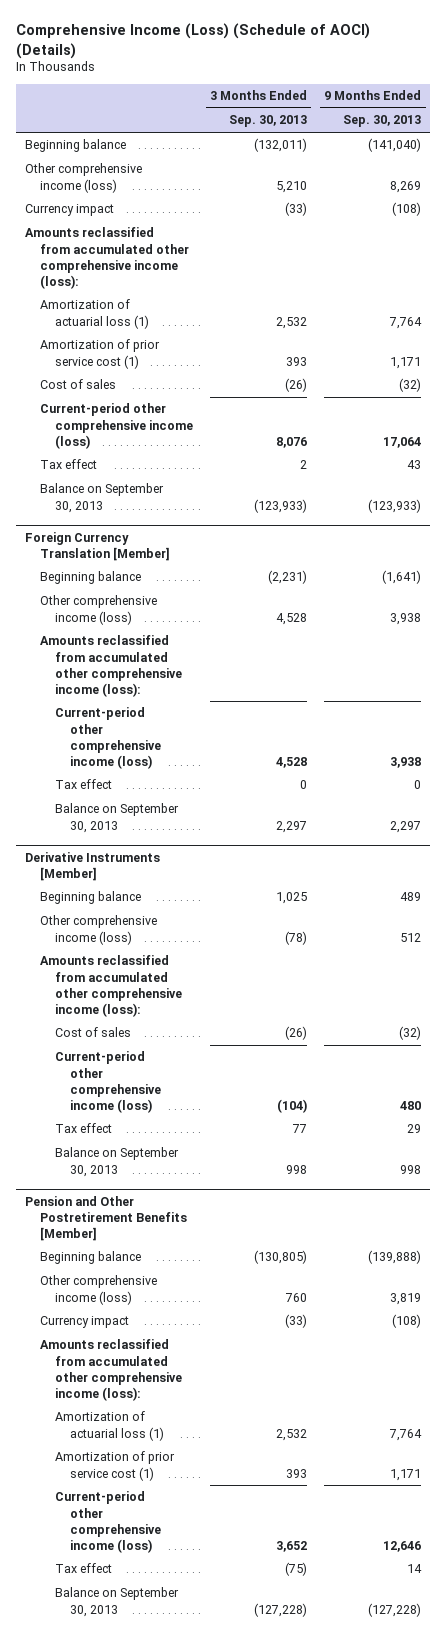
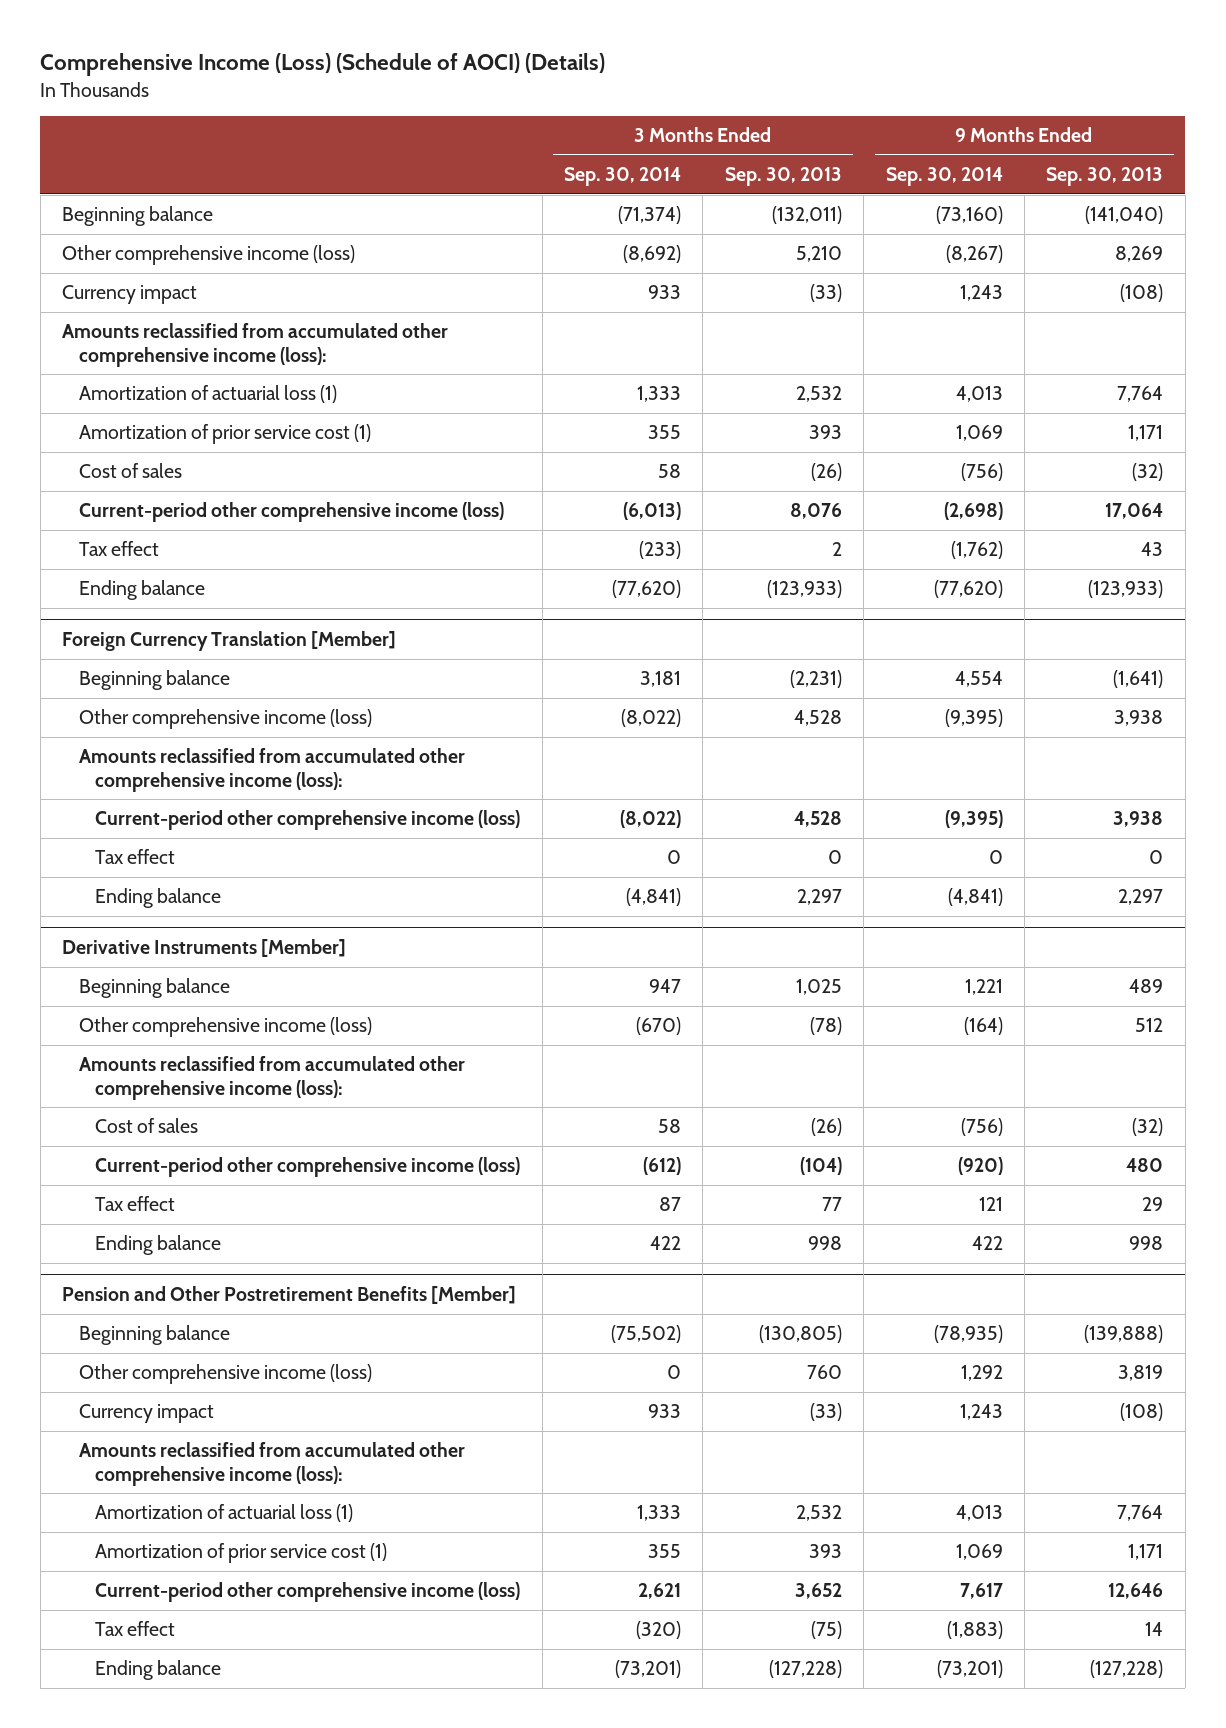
- | 3 Months Ended Sep. 30, 2013 | 9 Months Ended Sep. 30, 2013
+ | 3 Months Ended Sep. 30, 2014 | 3 Months Ended Sep. 30, 2013 | 9 Months Ended Sep. 30, 2014 | 9 Months Ended Sep. 30, 2013
- Balance on September 30, 2013 | (123,933) | (123,933)
+ Ending balance | (77,620) | (123,933) | (77,620) | (123,933)
@ Foreign Currency Translation [Member]
- Balance on September 30, 2013 | 2,297 | 2,297
+ Ending balance | (4,841) | 2,297 | (4,841) | 2,297
@ Derivative Instruments [Member]
- Balance on September 30, 2013 | 998 | 998
+ Ending balance | 422 | 998 | 422 | 998
@ Pension and Other Postretirement Benefits [Member]
- Balance on September 30, 2013 | (127,228) | (127,228)
+ Ending balance | (73,201) | (127,228) | (73,201) | (127,228)

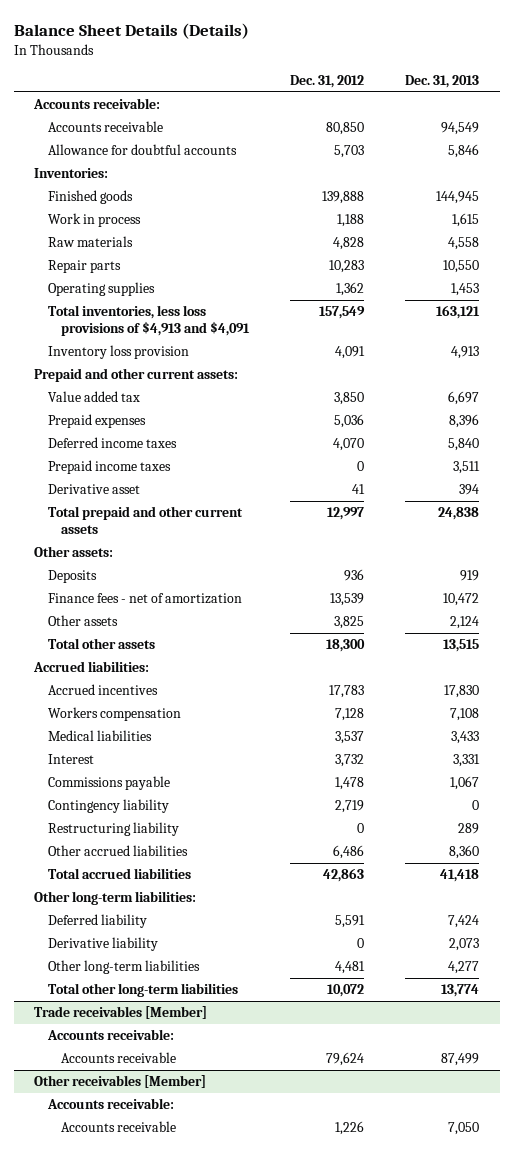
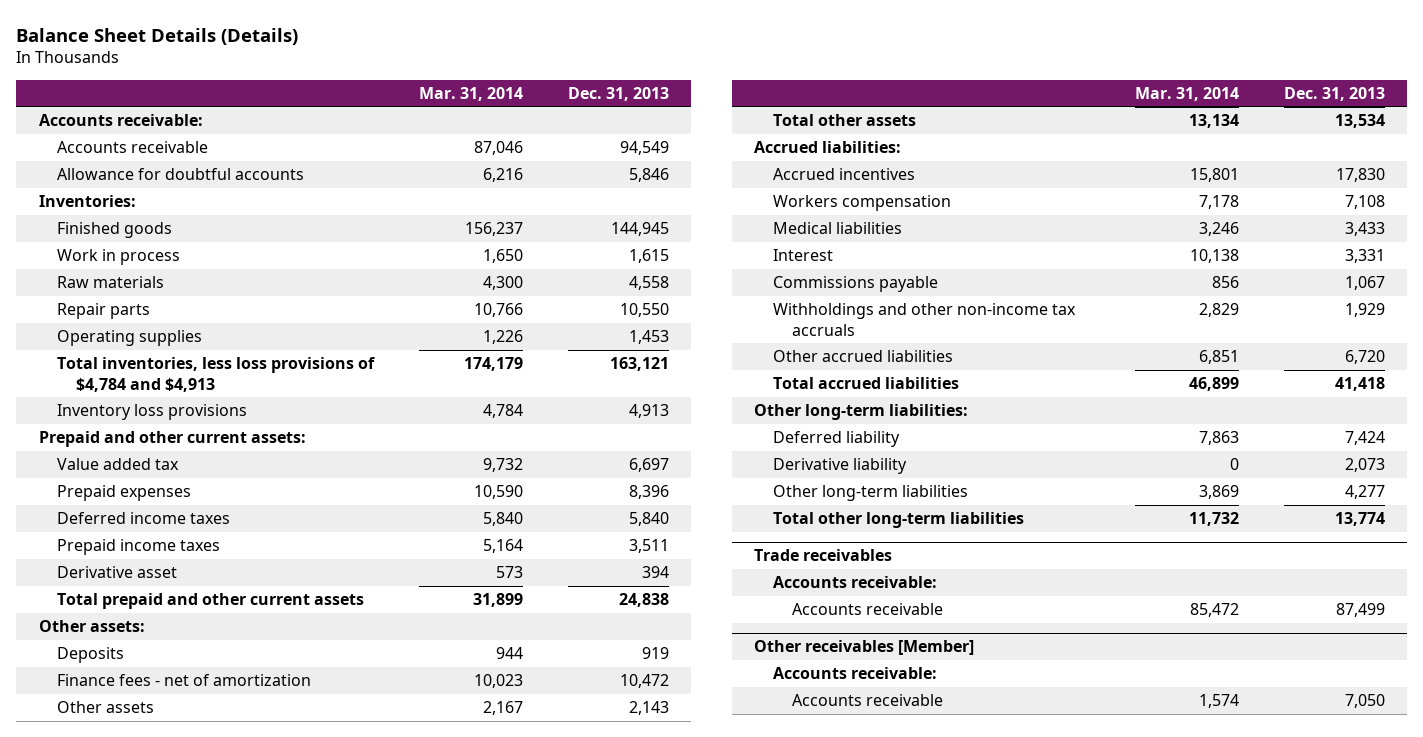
- | Dec. 31, 2012 | Dec. 31, 2013
+ | Mar. 31, 2014 | Dec. 31, 2013
- Total inventories, less loss provisions of $4,913 and $4,091 | 157,549 | 163,121
- Inventory loss provision | 4,091 | 4,913
+ Total inventories, less loss provisions of $4,784 and $4,913 | 174,179 | 163,121
+ Inventory loss provisions | 4,784 | 4,913
- Other assets | 3,825 | 2,124
- Total other assets | 18,300 | 13,515
+ Other assets | 2,167 | 2,143
+ Total other assets | 13,134 | 13,534
- Contingency liability | 2,719 | 0
- Restructuring liability | 0 | 289
- Other accrued liabilities | 6,486 | 8,360
+ Withholdings and other non-income tax accruals | 2,829 | 1,929
+ Other accrued liabilities | 6,851 | 6,720
- Trade receivables [Member]
+ Trade receivables

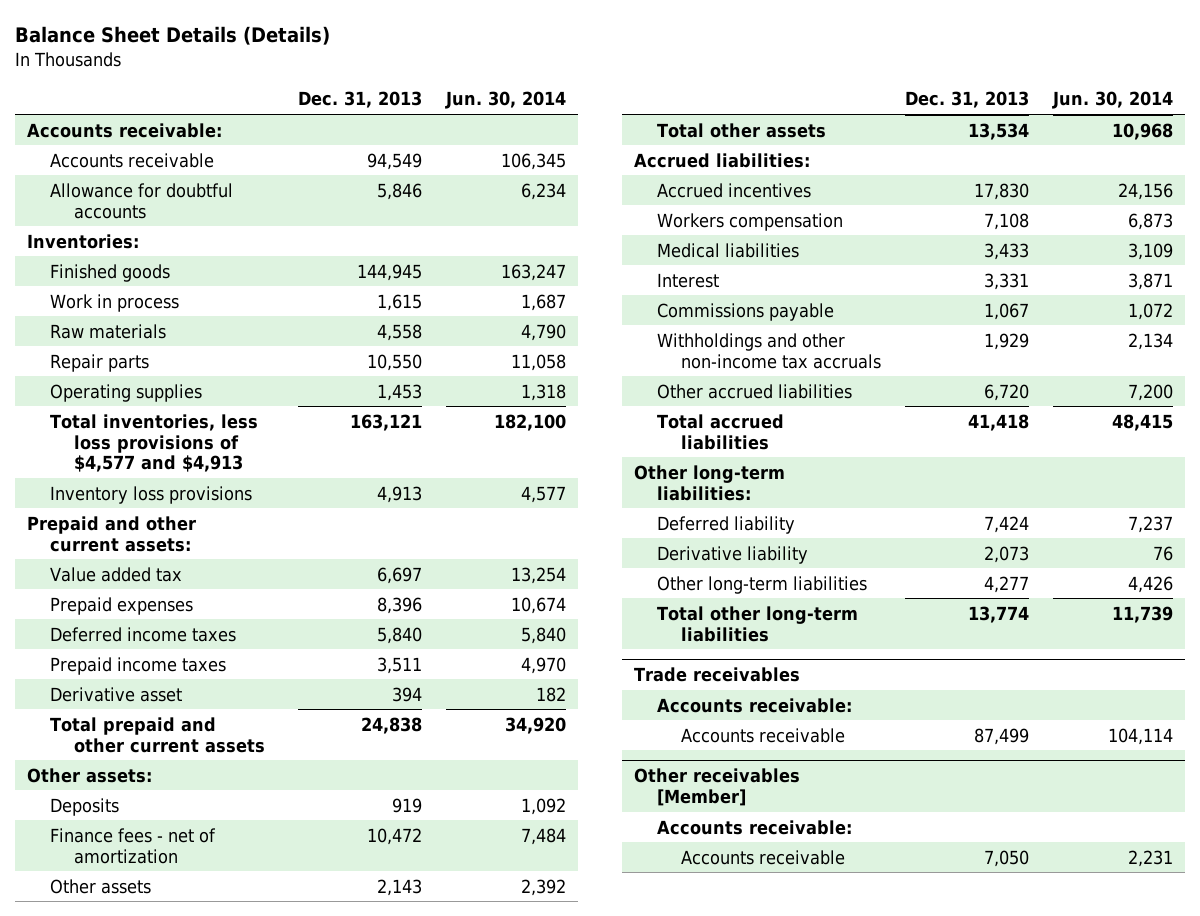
- | Mar. 31, 2014 | Dec. 31, 2013
+ | Dec. 31, 2013 | Jun. 30, 2014
- Total inventories, less loss provisions of $4,784 and $4,913 | 174,179 | 163,121
+ Total inventories, less loss provisions of $4,577 and $4,913 | 163,121 | 182,100

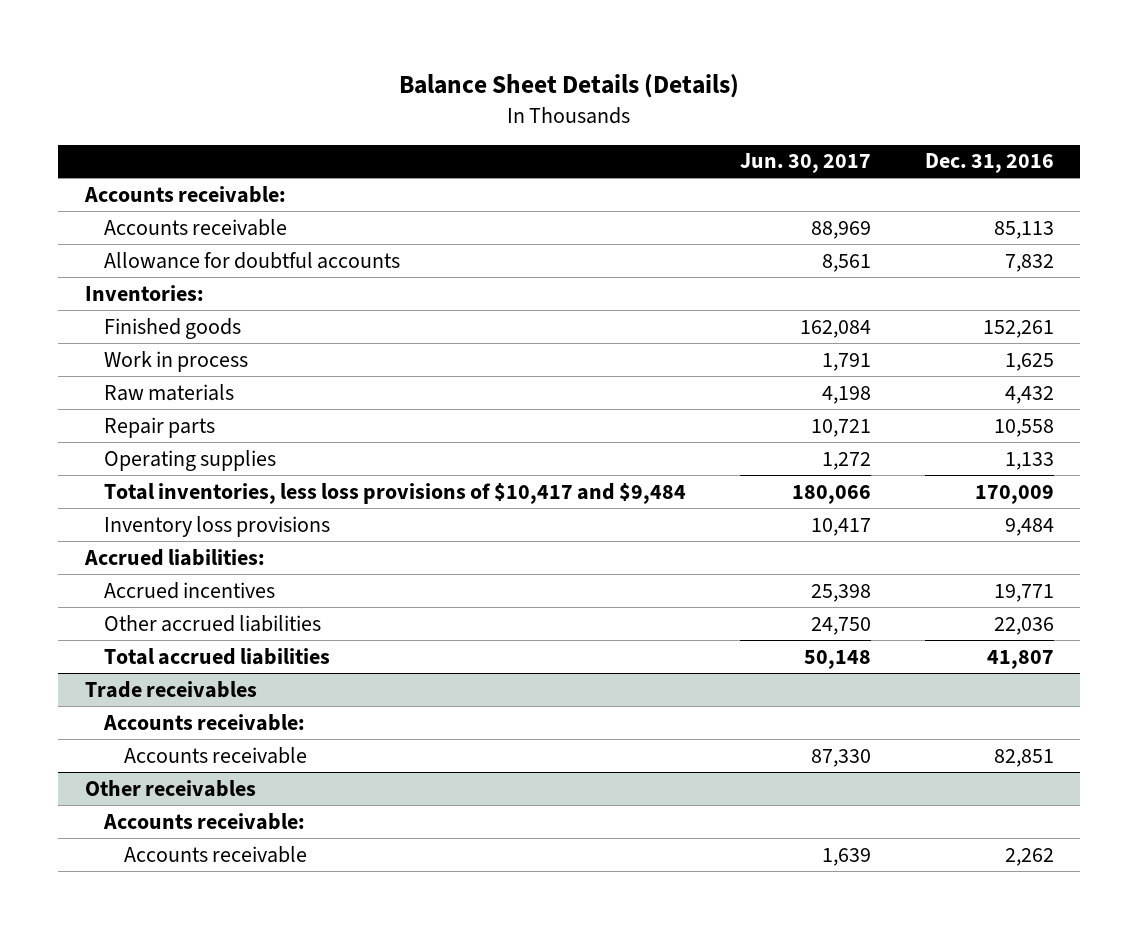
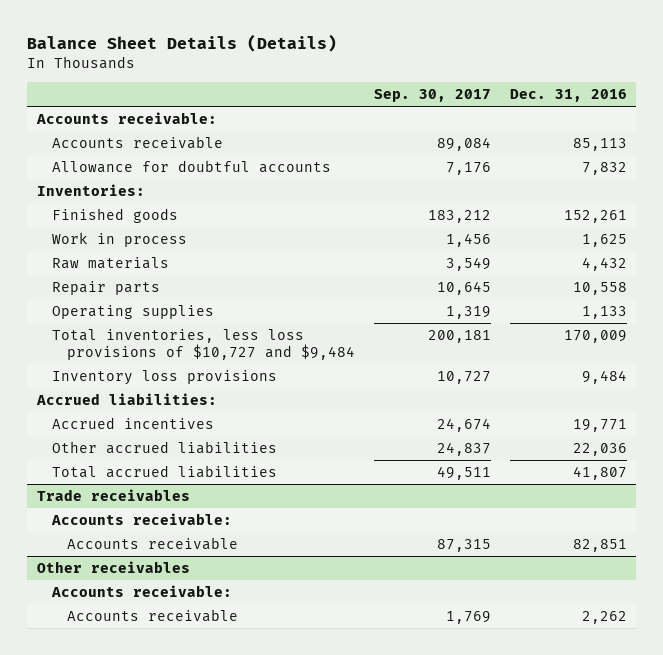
- | Jun. 30, 2017 | Dec. 31, 2016
+ | Sep. 30, 2017 | Dec. 31, 2016
- Total inventories, less loss provisions of $10,417 and $9,484 | 180,066 | 170,009
+ Total inventories, less loss provisions of $10,727 and $9,484 | 200,181 | 170,009

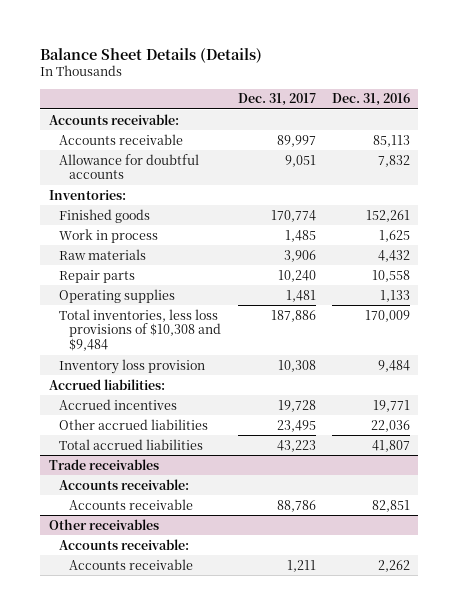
- | Sep. 30, 2017 | Dec. 31, 2016
+ | Dec. 31, 2017 | Dec. 31, 2016
- Total inventories, less loss provisions of $10,727 and $9,484 | 200,181 | 170,009
- Inventory loss provisions | 10,727 | 9,484
+ Total inventories, less loss provisions of $10,308 and $9,484 | 187,886 | 170,009
+ Inventory loss provision | 10,308 | 9,484

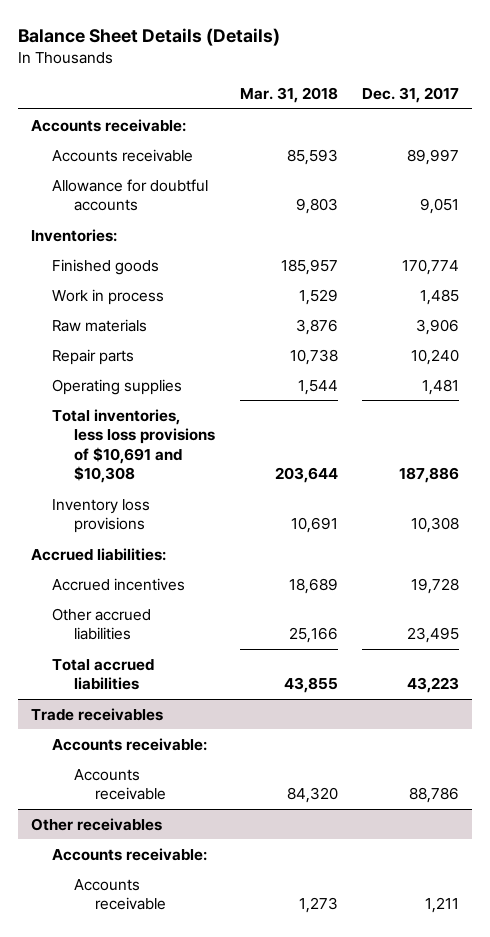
- | Dec. 31, 2017 | Dec. 31, 2016
+ | Mar. 31, 2018 | Dec. 31, 2017
- Total inventories, less loss provisions of $10,308 and $9,484 | 187,886 | 170,009
- Inventory loss provision | 10,308 | 9,484
+ Total inventories, less loss provisions of $10,691 and $10,308 | 203,644 | 187,886
+ Inventory loss provisions | 10,691 | 10,308

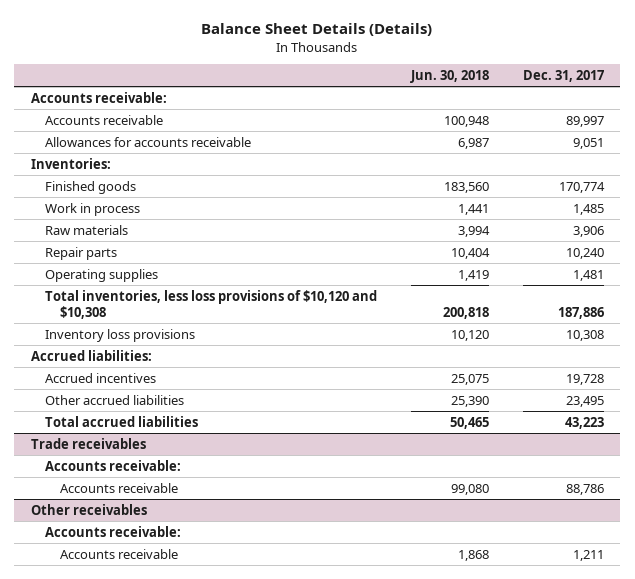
- | Mar. 31, 2018 | Dec. 31, 2017
+ | Jun. 30, 2018 | Dec. 31, 2017
- Allowance for doubtful accounts | 9,803 | 9,051
+ Allowances for accounts receivable | 6,987 | 9,051
- Total inventories, less loss provisions of $10,691 and $10,308 | 203,644 | 187,886
+ Total inventories, less loss provisions of $10,120 and $10,308 | 200,818 | 187,886

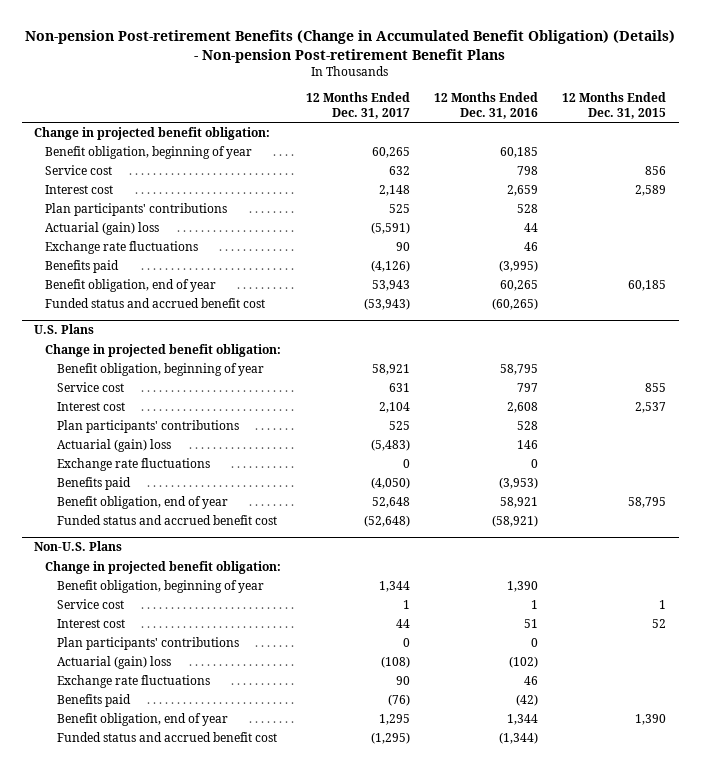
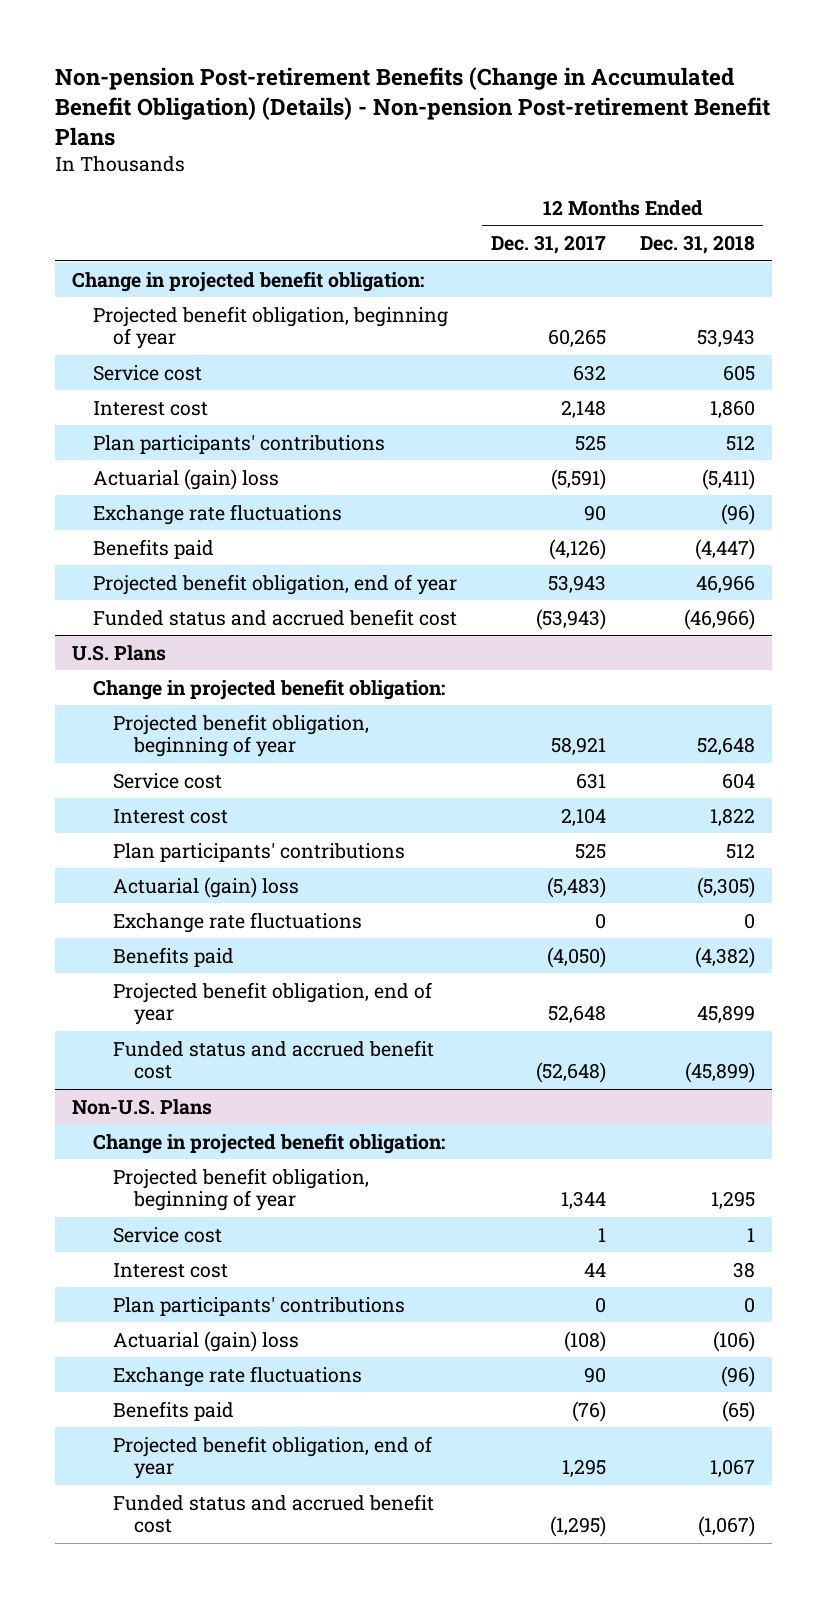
- | 12 Months Ended Dec. 31, 2017 | 12 Months Ended Dec. 31, 2016 | 12 Months Ended Dec. 31, 2015
+ | 12 Months Ended Dec. 31, 2017 | 12 Months Ended Dec. 31, 2018
- Benefit obligation, beginning of year | 60,265 | 60,185 |
+ Projected benefit obligation, beginning of year | 60,265 | 53,943
- Benefit obligation, end of year | 53,943 | 60,265 | 60,185
+ Projected benefit obligation, end of year | 53,943 | 46,966
@ U.S. Plans
- Benefit obligation, beginning of year | 58,921 | 58,795 |
+ Projected benefit obligation, beginning of year | 58,921 | 52,648
- Benefit obligation, end of year | 52,648 | 58,921 | 58,795
+ Projected benefit obligation, end of year | 52,648 | 45,899
@ Non-U.S. Plans
- Benefit obligation, beginning of year | 1,344 | 1,390 |
+ Projected benefit obligation, beginning of year | 1,344 | 1,295
- Benefit obligation, end of year | 1,295 | 1,344 | 1,390
+ Projected benefit obligation, end of year | 1,295 | 1,067

